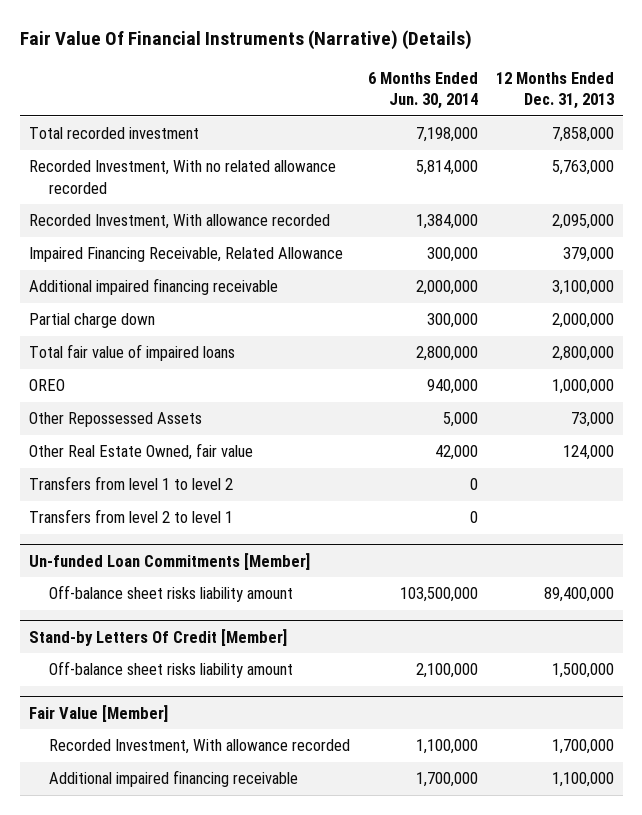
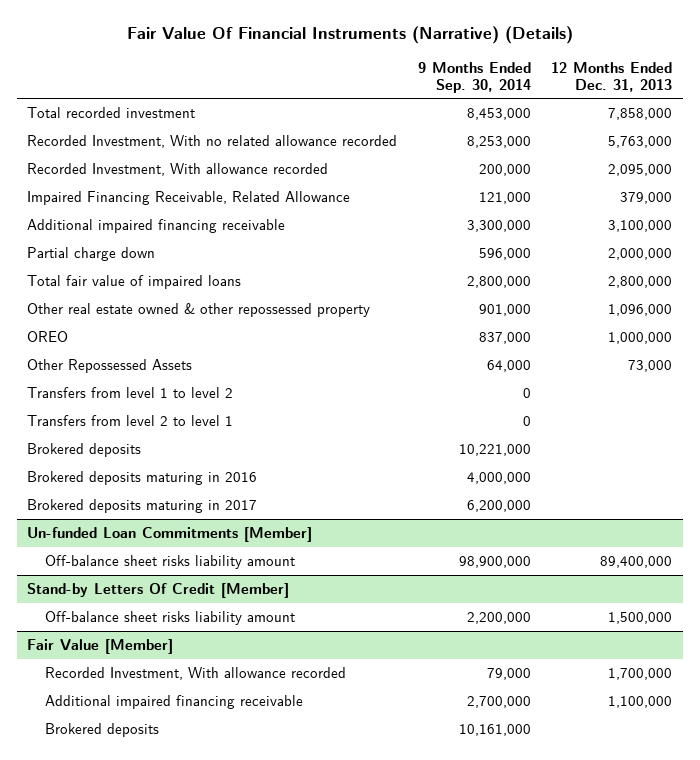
- | 6 Months Ended Jun. 30, 2014 | 12 Months Ended Dec. 31, 2013
+ | 9 Months Ended Sep. 30, 2014 | 12 Months Ended Dec. 31, 2013
+ Other real estate owned & other repossessed property | 901,000 | 1,096,000
- Other Real Estate Owned, fair value | 42,000 | 124,000
+ Brokered deposits | 10,221,000 |
+ Brokered deposits maturing in 2016 | 4,000,000 |
+ Brokered deposits maturing in 2017 | 6,200,000 |
@ Fair Value [Member]
+ Brokered deposits | 10,161,000 |

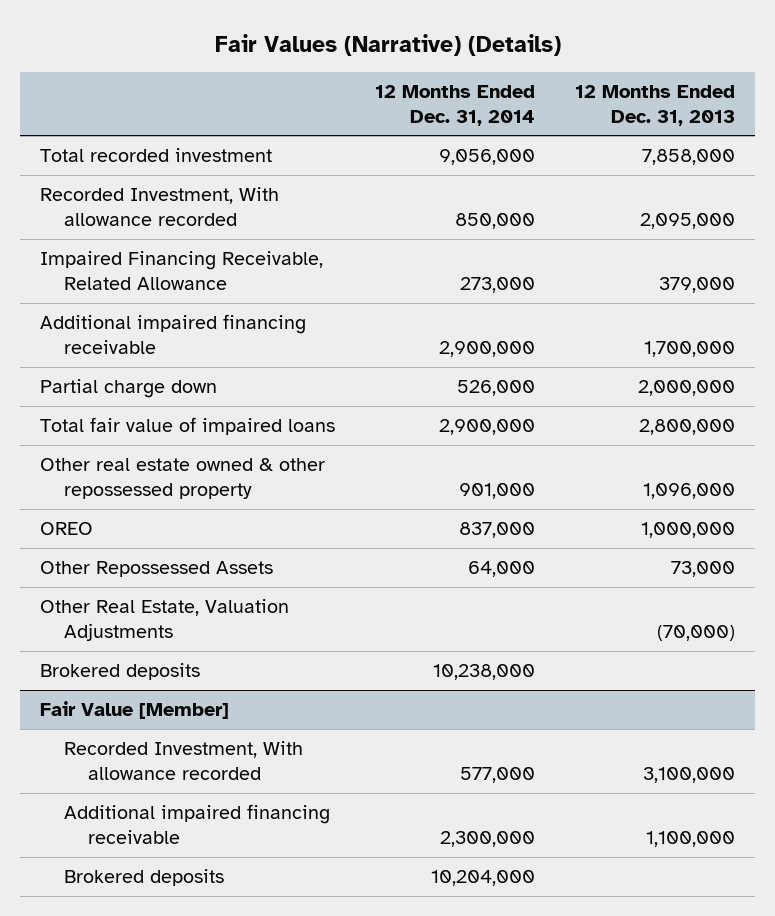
- Fair Value Of Financial Instruments (Narrative) (Details)
+ Fair Values (Narrative) (Details)
- | 9 Months Ended Sep. 30, 2014 | 12 Months Ended Dec. 31, 2013
+ | 12 Months Ended Dec. 31, 2014 | 12 Months Ended Dec. 31, 2013
- Recorded Investment, With no related allowance recorded | 8,253,000 | 5,763,000
- Additional impaired financing receivable | 3,300,000 | 3,100,000
+ Additional impaired financing receivable | 2,900,000 | 1,700,000
- Transfers from level 1 to level 2 | 0 |
- Transfers from level 2 to level 1 | 0 |
+ Other Real Estate, Valuation Adjustments | | (70,000)
- Brokered deposits maturing in 2016 | 4,000,000 |
- Brokered deposits maturing in 2017 | 6,200,000 |
- Un-funded Loan Commitments [Member]
- Off-balance sheet risks liability amount | 98,900,000 | 89,400,000
- Stand-by Letters Of Credit [Member]
- Off-balance sheet risks liability amount | 2,200,000 | 1,500,000
@ Fair Value [Member]
- Recorded Investment, With allowance recorded | 79,000 | 1,700,000
+ Recorded Investment, With allowance recorded | 577,000 | 3,100,000

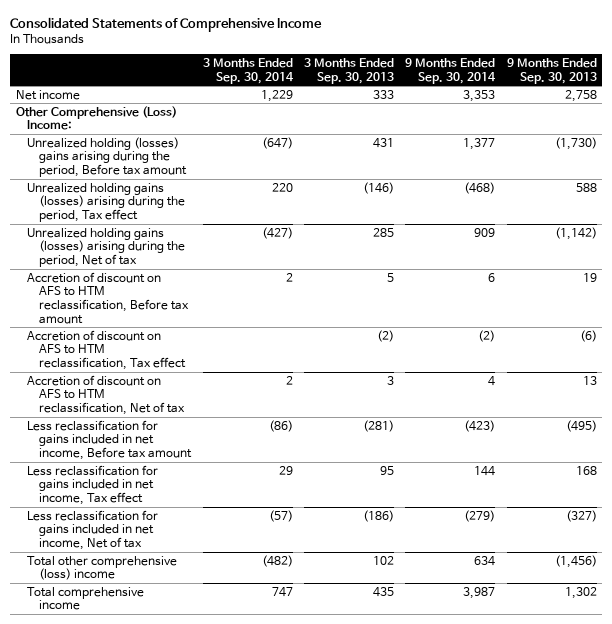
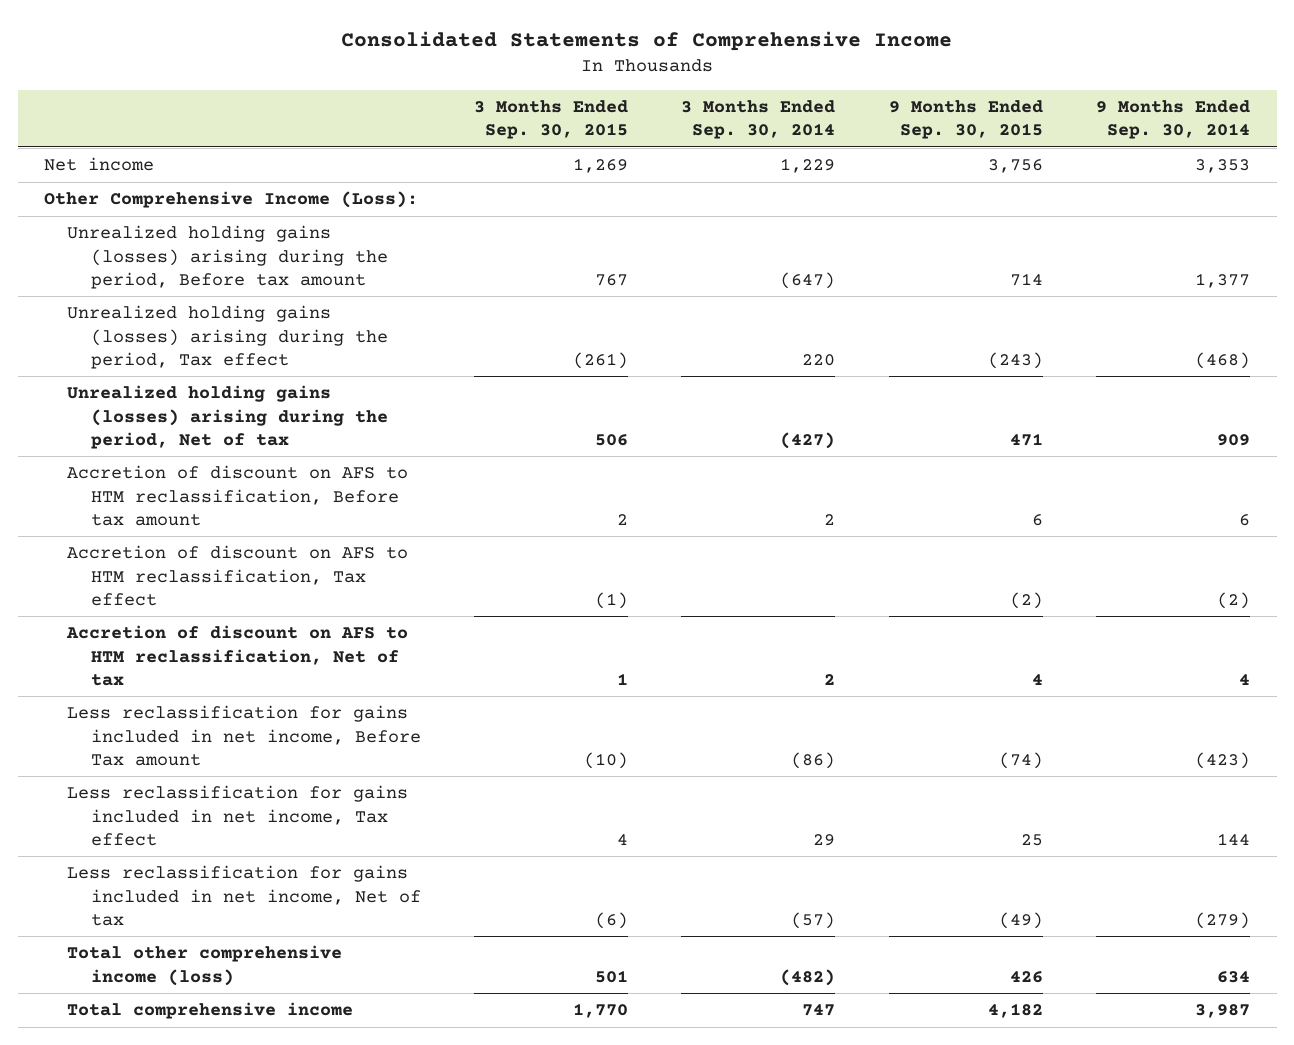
- | 3 Months Ended Sep. 30, 2014 | 3 Months Ended Sep. 30, 2013 | 9 Months Ended Sep. 30, 2014 | 9 Months Ended Sep. 30, 2013
+ | 3 Months Ended Sep. 30, 2015 | 3 Months Ended Sep. 30, 2014 | 9 Months Ended Sep. 30, 2015 | 9 Months Ended Sep. 30, 2014
- Other Comprehensive (Loss) Income:
- Unrealized holding (losses) gains arising during the period, Before tax amount | (647) | 431 | 1,377 | (1,730)
+ Other Comprehensive Income (Loss):
+ Unrealized holding gains (losses) arising during the period, Before tax amount | 767 | (647) | 714 | 1,377
- Less reclassification for gains included in net income, Before tax amount | (86) | (281) | (423) | (495)
+ Less reclassification for gains included in net income, Before Tax amount | (10) | (86) | (74) | (423)
- Total other comprehensive (loss) income | (482) | 102 | 634 | (1,456)
+ Total other comprehensive income (loss) | 501 | (482) | 426 | 634

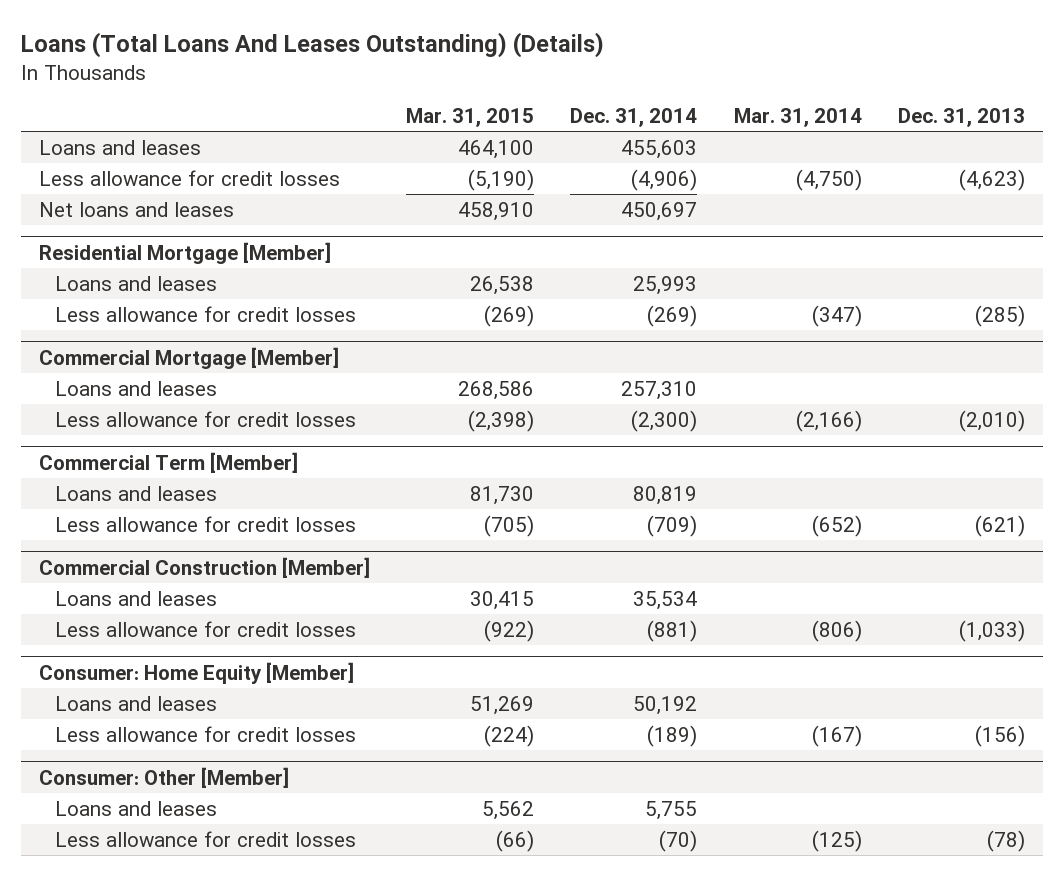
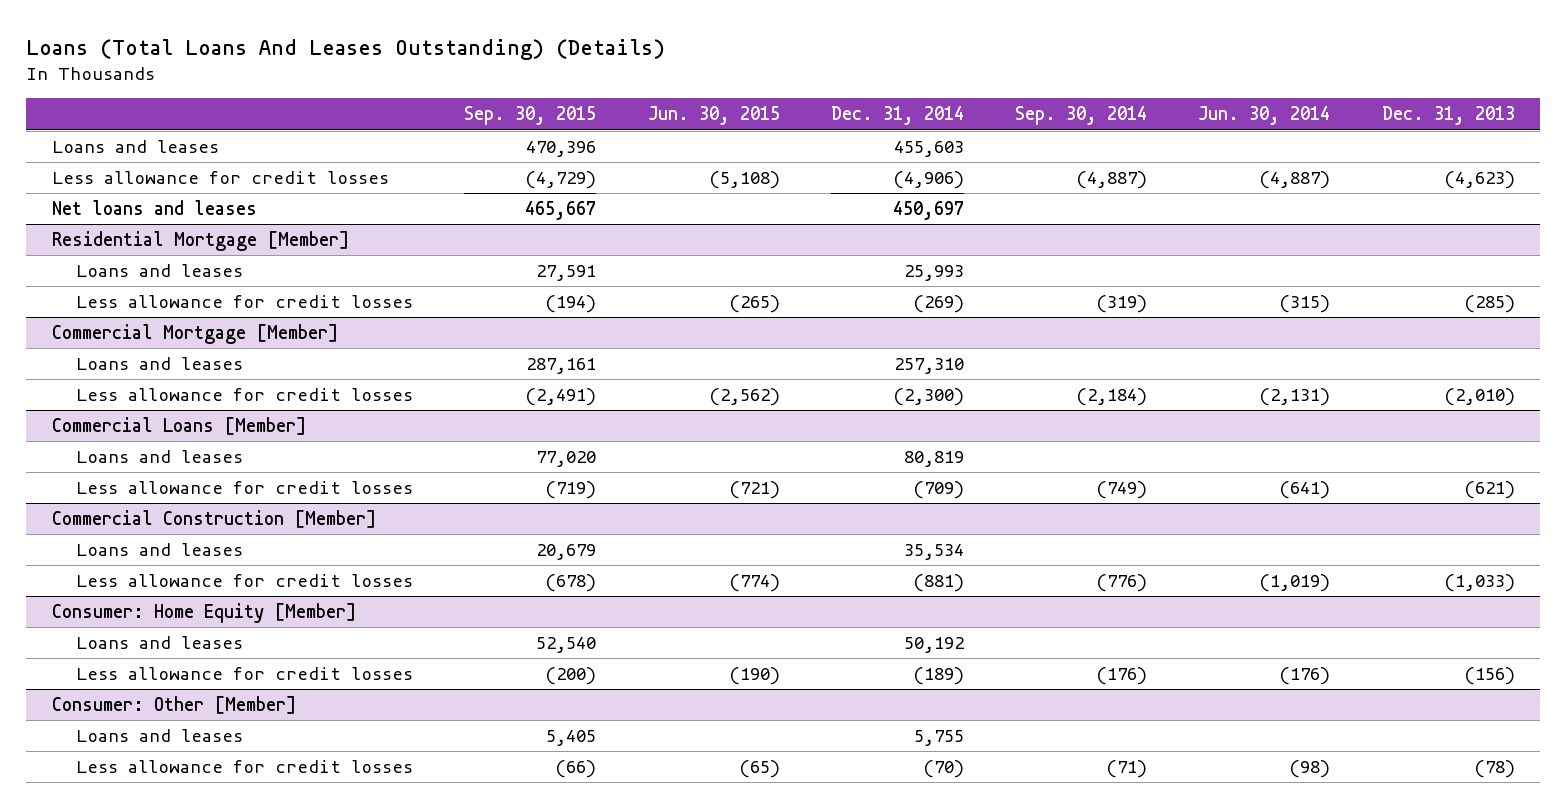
- | Mar. 31, 2015 | Dec. 31, 2014 | Mar. 31, 2014 | Dec. 31, 2013
+ | Sep. 30, 2015 | Jun. 30, 2015 | Dec. 31, 2014 | Sep. 30, 2014 | Jun. 30, 2014 | Dec. 31, 2013
- Commercial Term [Member]
+ Commercial Loans [Member]

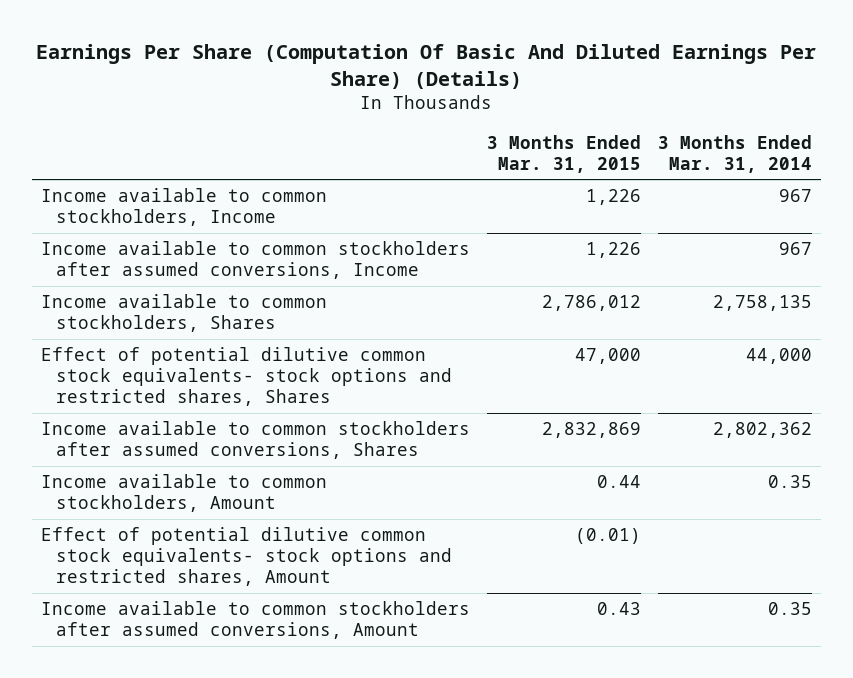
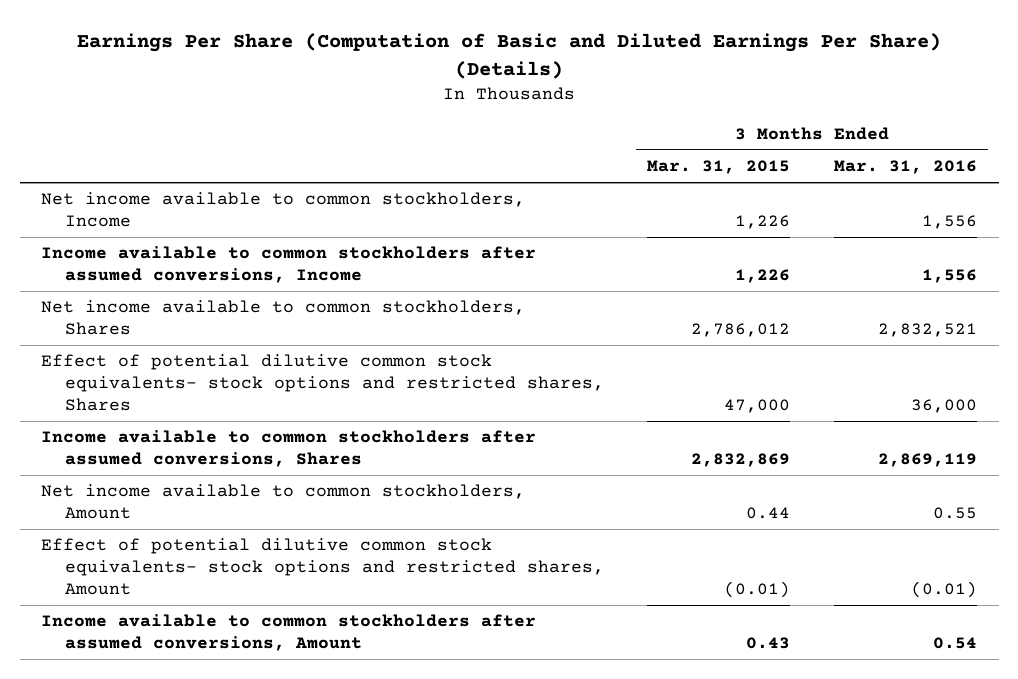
- Earnings Per Share (Computation Of Basic And Diluted Earnings Per Share) (Details)
+ Earnings Per Share (Computation of Basic and Diluted Earnings Per Share) (Details)
- | 3 Months Ended Mar. 31, 2015 | 3 Months Ended Mar. 31, 2014
+ | 3 Months Ended Mar. 31, 2015 | 3 Months Ended Mar. 31, 2016
- Income available to common stockholders, Income | 1,226 | 967
+ Net income available to common stockholders, Income | 1,226 | 1,556
- Income available to common stockholders, Shares | 2,786,012 | 2,758,135
+ Net income available to common stockholders, Shares | 2,786,012 | 2,832,521
- Income available to common stockholders, Amount | 0.44 | 0.35
+ Net income available to common stockholders, Amount | 0.44 | 0.55

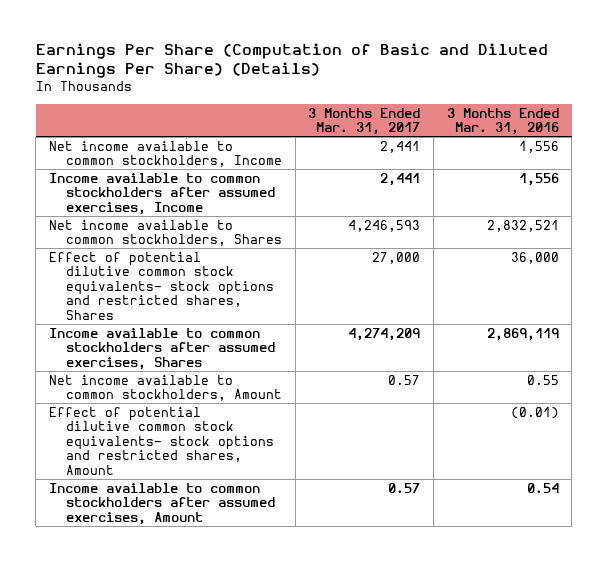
- | 3 Months Ended Mar. 31, 2015 | 3 Months Ended Mar. 31, 2016
+ | 3 Months Ended Mar. 31, 2017 | 3 Months Ended Mar. 31, 2016
- Income available to common stockholders after assumed conversions, Income | 1,226 | 1,556
+ Income available to common stockholders after assumed exercises, Income | 2,441 | 1,556
- Income available to common stockholders after assumed conversions, Shares | 2,832,869 | 2,869,119
+ Income available to common stockholders after assumed exercises, Shares | 4,274,209 | 2,869,119
- Income available to common stockholders after assumed conversions, Amount | 0.43 | 0.54
+ Income available to common stockholders after assumed exercises, Amount | 0.57 | 0.54

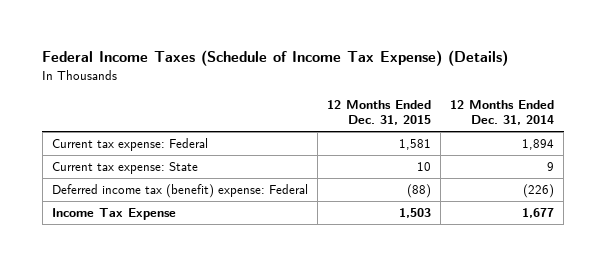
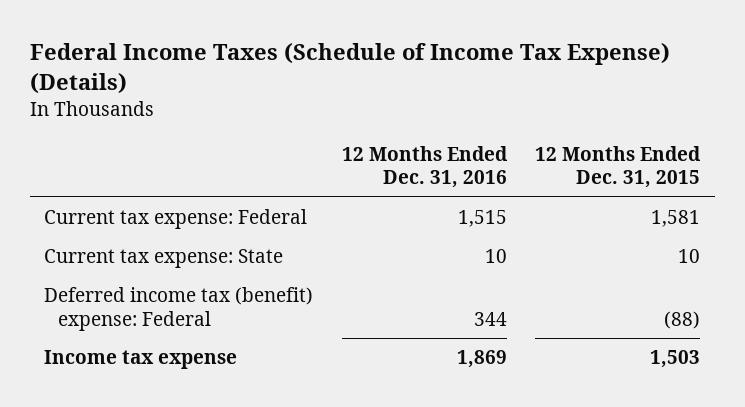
- | 12 Months Ended Dec. 31, 2015 | 12 Months Ended Dec. 31, 2014
+ | 12 Months Ended Dec. 31, 2016 | 12 Months Ended Dec. 31, 2015
- Income Tax Expense | 1,503 | 1,677
+ Income tax expense | 1,869 | 1,503

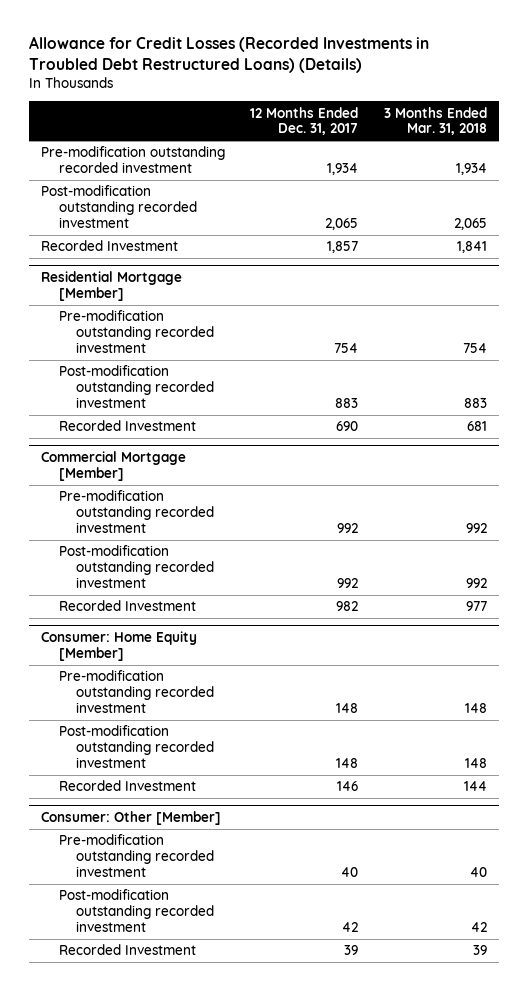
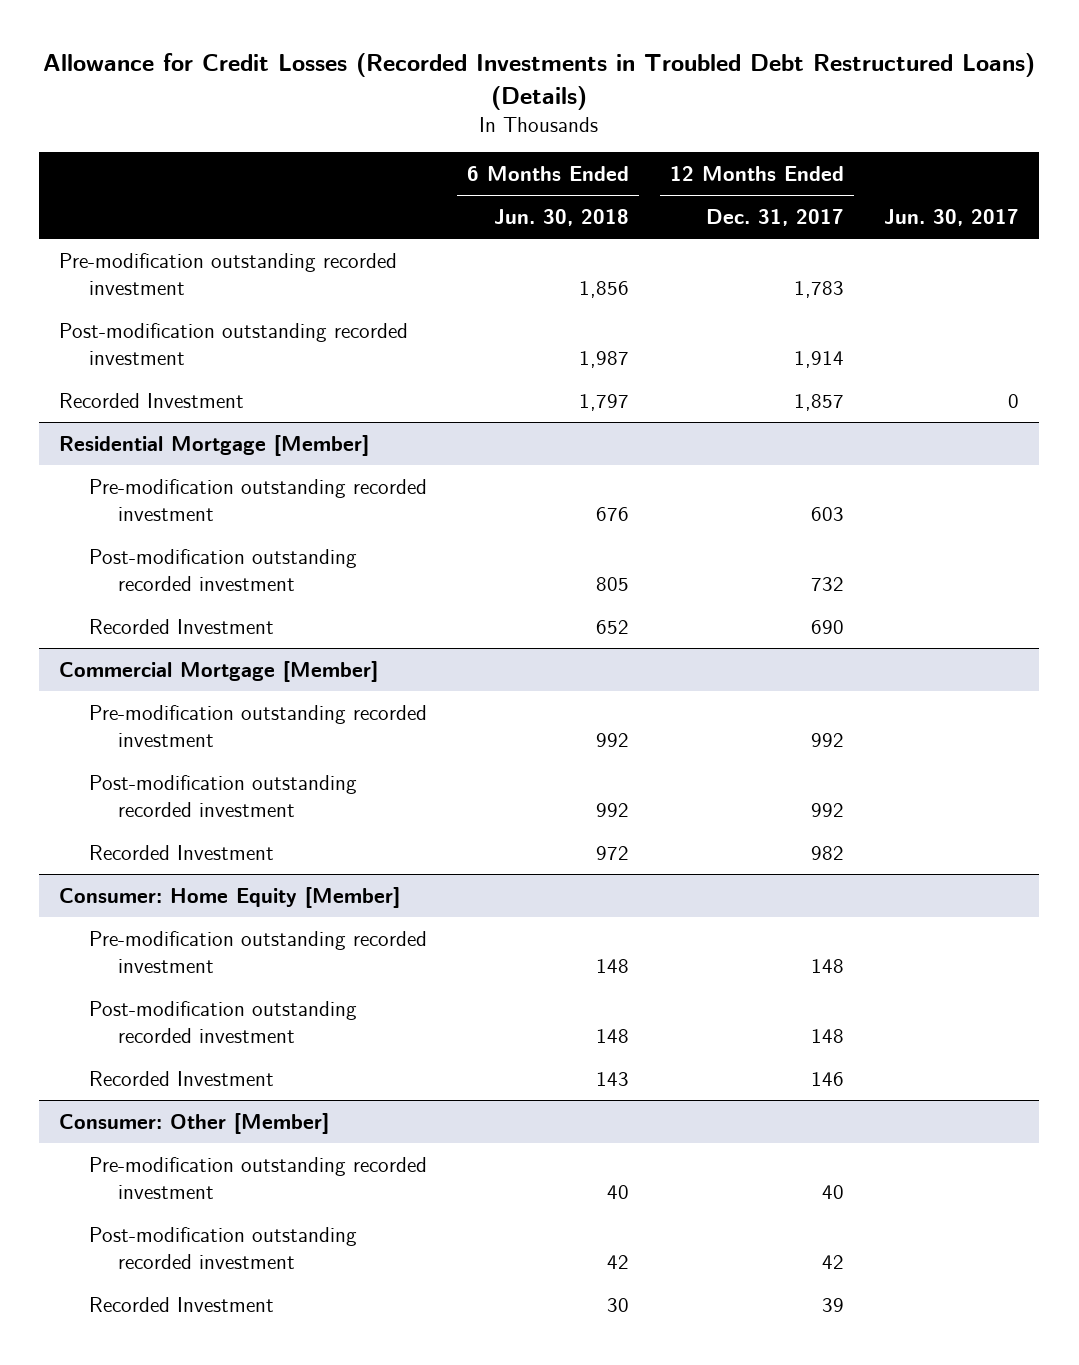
- | 12 Months Ended Dec. 31, 2017 | 3 Months Ended Mar. 31, 2018
+ | 6 Months Ended Jun. 30, 2018 | 12 Months Ended Dec. 31, 2017 | Jun. 30, 2017
- Pre-modification outstanding recorded investment | 1,934 | 1,934
- Post-modification outstanding recorded investment | 2,065 | 2,065
+ Pre-modification outstanding recorded investment | 1,856 | 1,783 |
+ Post-modification outstanding recorded investment | 1,987 | 1,914 |
@ Residential Mortgage [Member]
- Pre-modification outstanding recorded investment | 754 | 754
- Post-modification outstanding recorded investment | 883 | 883
+ Pre-modification outstanding recorded investment | 676 | 603 |
+ Post-modification outstanding recorded investment | 805 | 732 |

